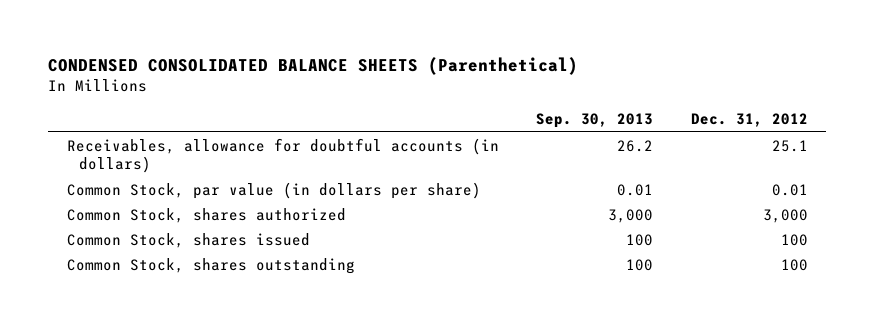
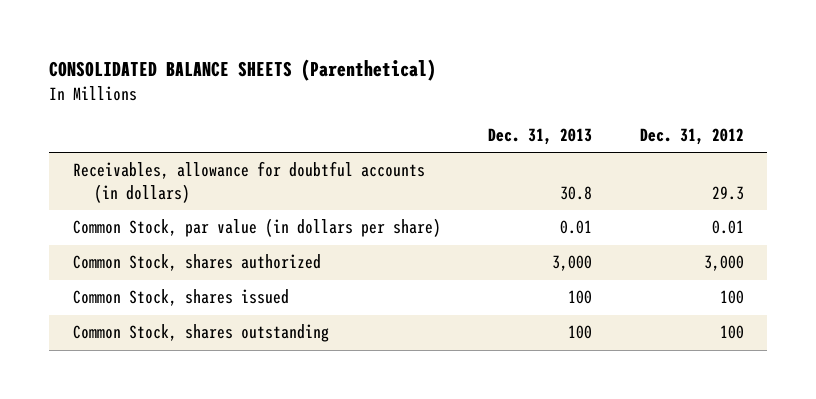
- CONDENSED CONSOLIDATED BALANCE SHEETS (Parenthetical)
+ CONSOLIDATED BALANCE SHEETS (Parenthetical)
- | Sep. 30, 2013 | Dec. 31, 2012
+ | Dec. 31, 2013 | Dec. 31, 2012
- Receivables, allowance for doubtful accounts (in dollars) | 26.2 | 25.1
+ Receivables, allowance for doubtful accounts (in dollars) | 30.8 | 29.3

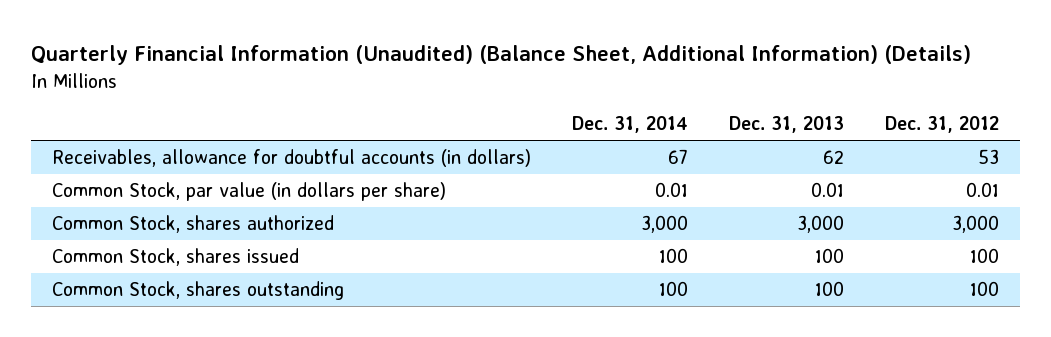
- CONSOLIDATED BALANCE SHEETS (Parenthetical)
+ Quarterly Financial Information (Unaudited) (Balance Sheet, Additional Information) (Details)
- | Dec. 31, 2013 | Dec. 31, 2012
+ | Dec. 31, 2014 | Dec. 31, 2013 | Dec. 31, 2012
- Receivables, allowance for doubtful accounts (in dollars) | 30.8 | 29.3
+ Receivables, allowance for doubtful accounts (in dollars) | 67 | 62 | 53

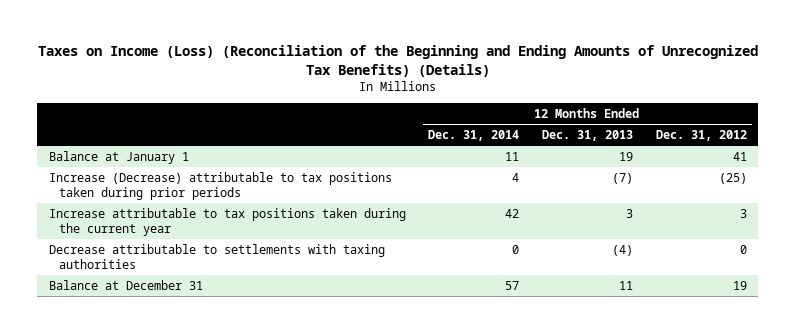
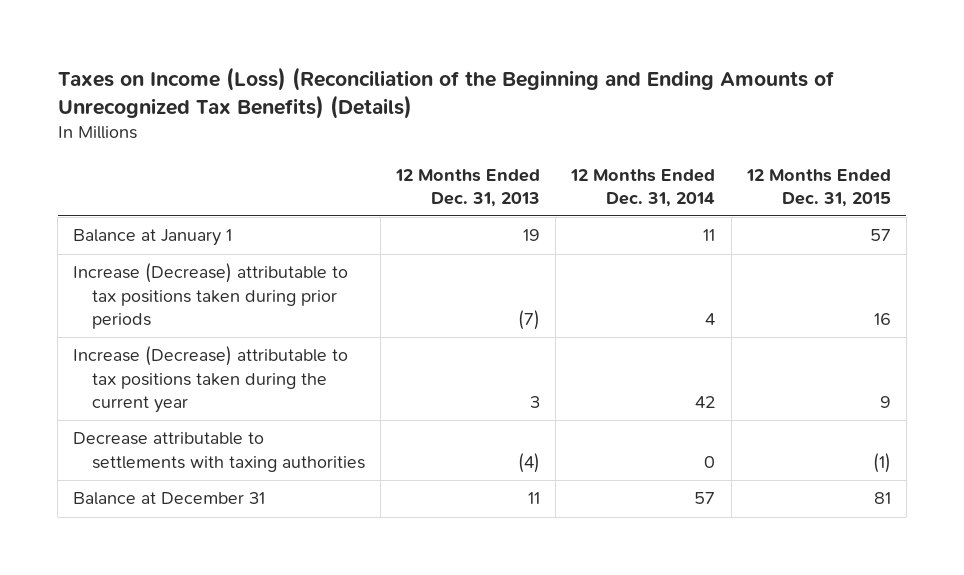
- | 12 Months Ended Dec. 31, 2014 | 12 Months Ended Dec. 31, 2013 | 12 Months Ended Dec. 31, 2012
+ | 12 Months Ended Dec. 31, 2013 | 12 Months Ended Dec. 31, 2014 | 12 Months Ended Dec. 31, 2015
- Increase attributable to tax positions taken during the current year | 42 | 3 | 3
+ Increase (Decrease) attributable to tax positions taken during the current year | 3 | 42 | 9

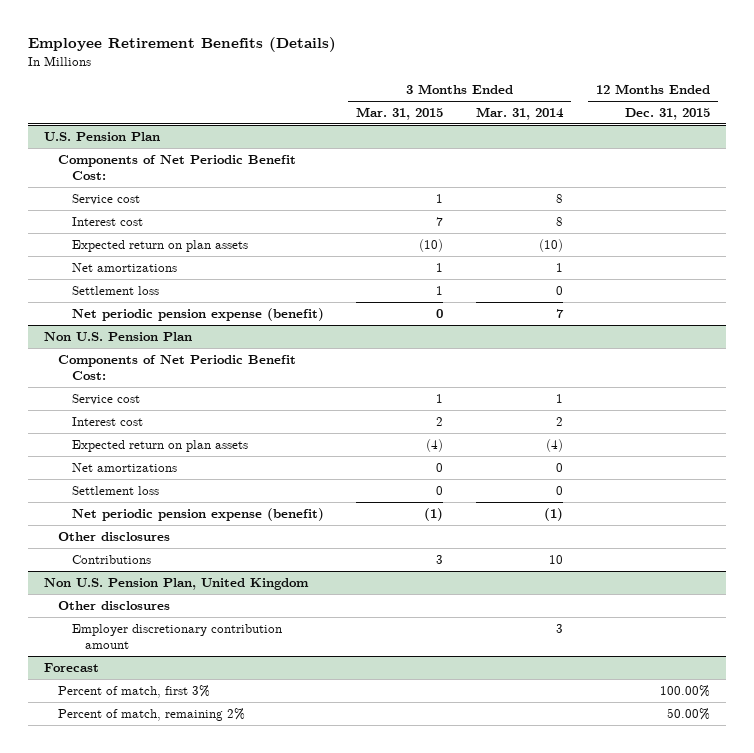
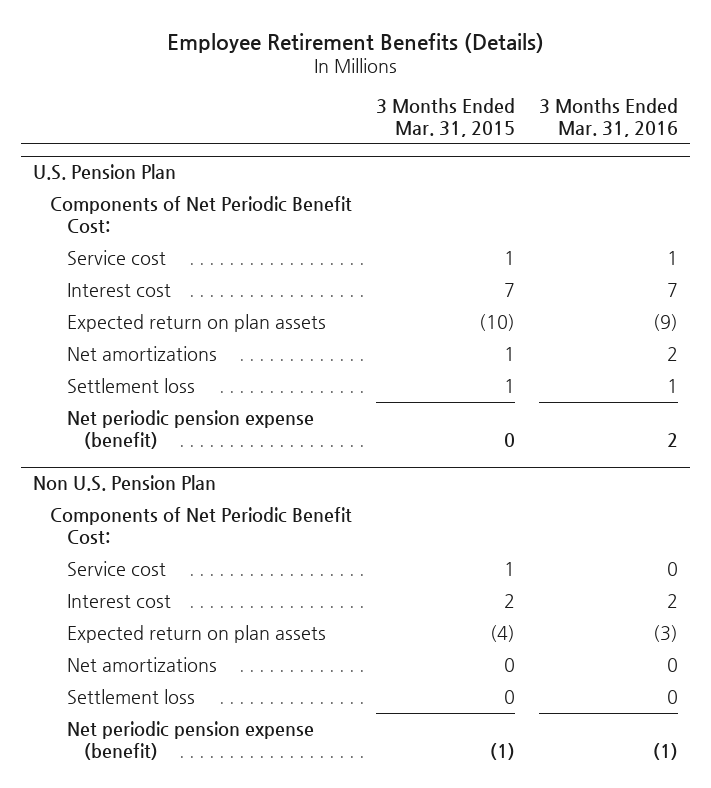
- | 3 Months Ended Mar. 31, 2015 | 3 Months Ended Mar. 31, 2014 | 12 Months Ended Dec. 31, 2015
+ | 3 Months Ended Mar. 31, 2015 | 3 Months Ended Mar. 31, 2016
@ Non U.S. Pension Plan
- Other disclosures
- Contributions | 3 | 10 |
- Non U.S. Pension Plan, United Kingdom
- Other disclosures
- Employer discretionary contribution amount | | 3 |
- Forecast
- Percent of match, first 3% | | | 100.00%
- Percent of match, remaining 2% | | | 50.00%

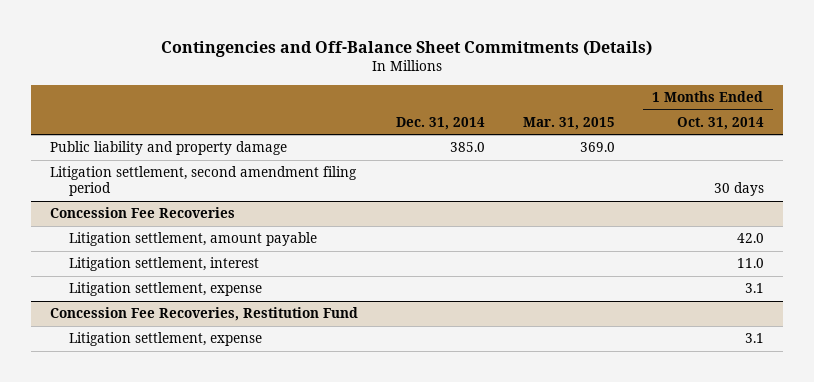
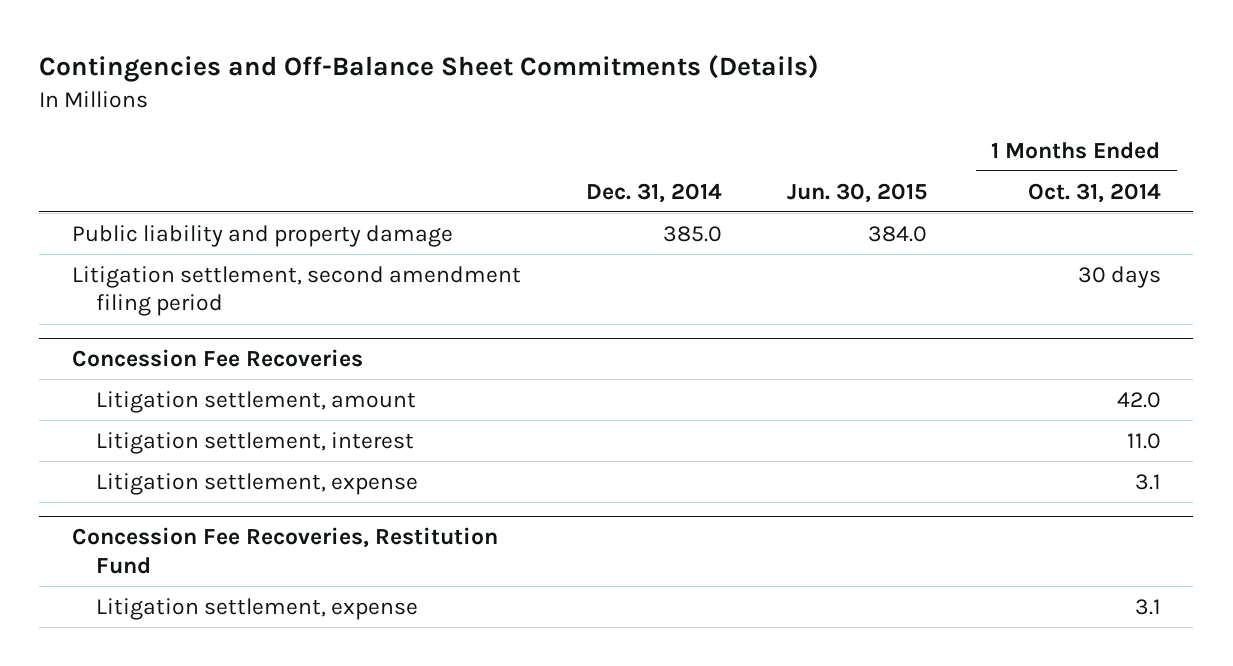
- | Dec. 31, 2014 | Mar. 31, 2015 | 1 Months Ended Oct. 31, 2014
+ | Dec. 31, 2014 | Jun. 30, 2015 | 1 Months Ended Oct. 31, 2014
@ Concession Fee Recoveries
- Litigation settlement, amount payable | | | 42.0
+ Litigation settlement, amount | | | 42.0

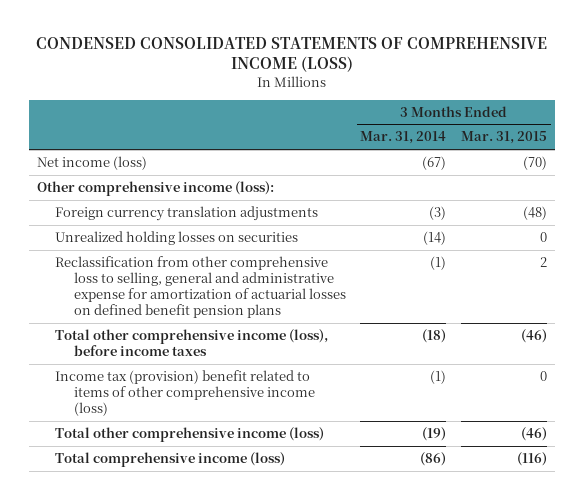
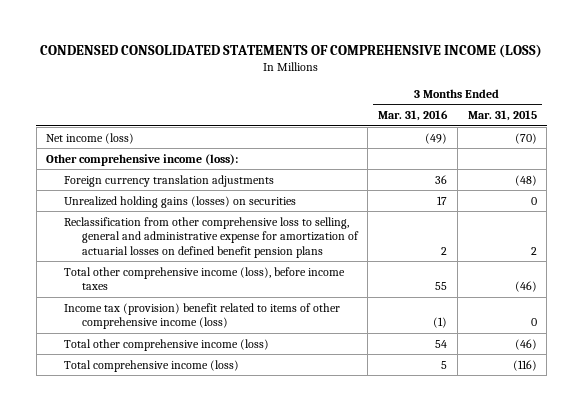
- | 3 Months Ended Mar. 31, 2014 | 3 Months Ended Mar. 31, 2015
+ | 3 Months Ended Mar. 31, 2016 | 3 Months Ended Mar. 31, 2015
- Unrealized holding losses on securities | (14) | 0
+ Unrealized holding gains (losses) on securities | 17 | 0

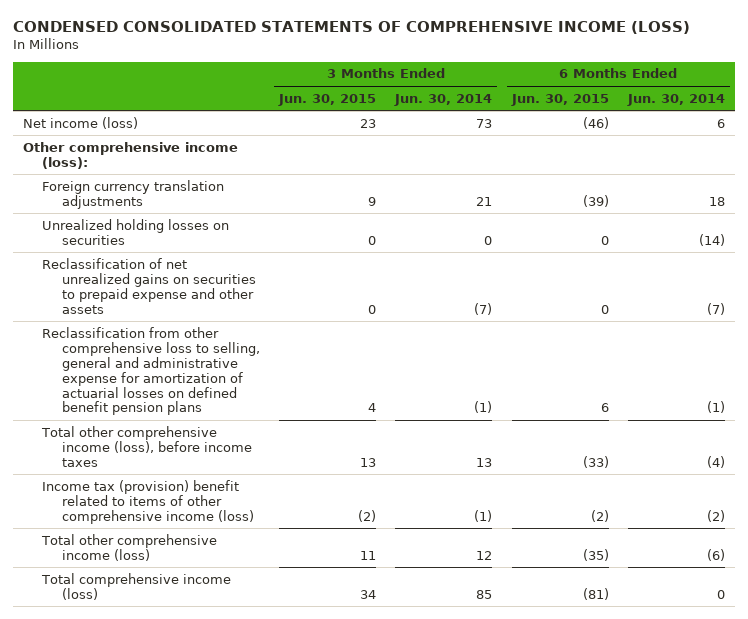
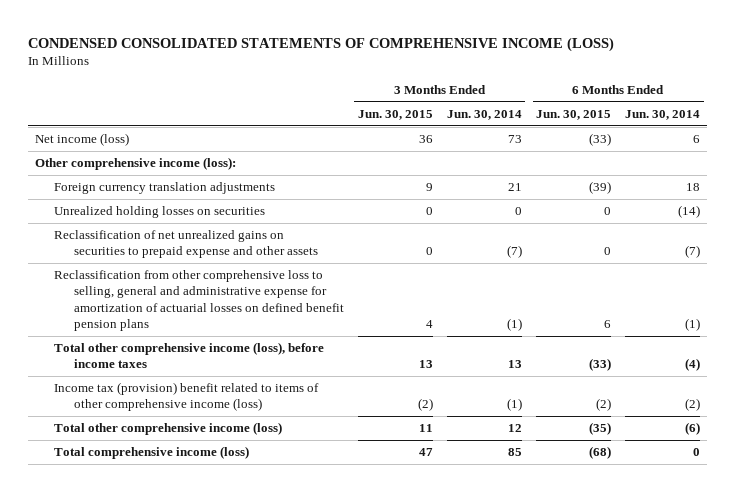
- Net income (loss) | 23 | 73 | (46) | 6
+ Net income (loss) | 36 | 73 | (33) | 6
- Total comprehensive income (loss) | 34 | 85 | (81) | 0
+ Total comprehensive income (loss) | 47 | 85 | (68) | 0

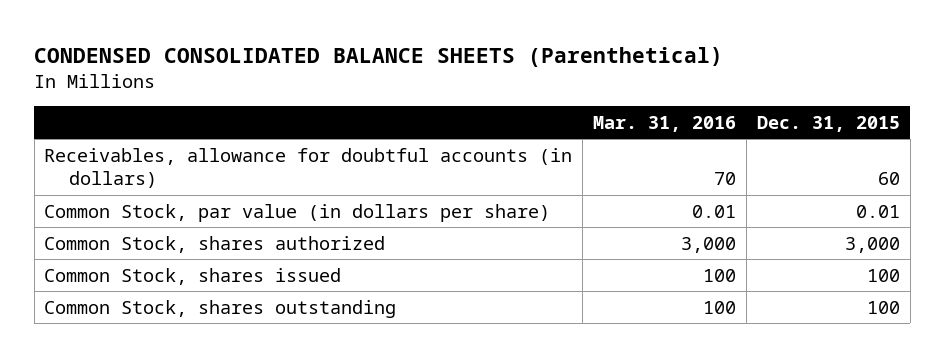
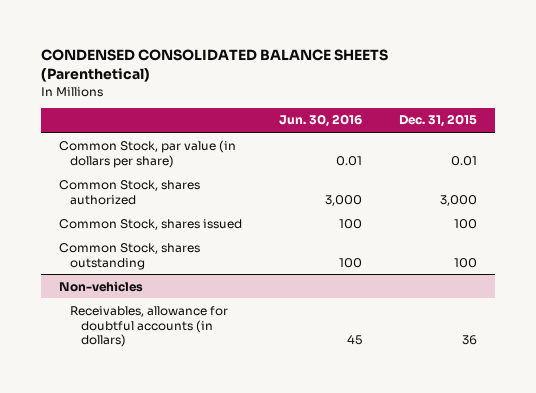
- | Mar. 31, 2016 | Dec. 31, 2015
+ | Jun. 30, 2016 | Dec. 31, 2015
- Receivables, allowance for doubtful accounts (in dollars) | 70 | 60
+ Non-vehicles
+ Receivables, allowance for doubtful accounts (in dollars) | 45 | 36

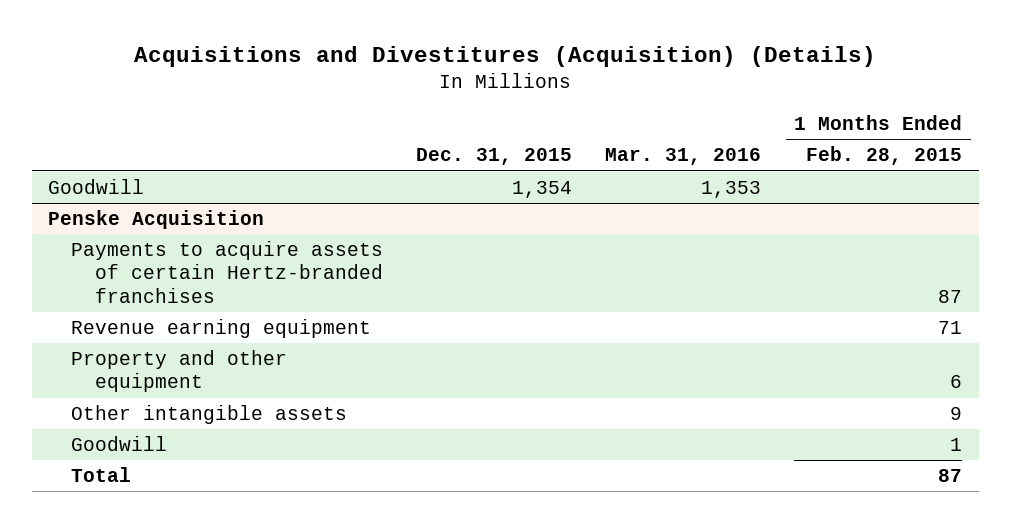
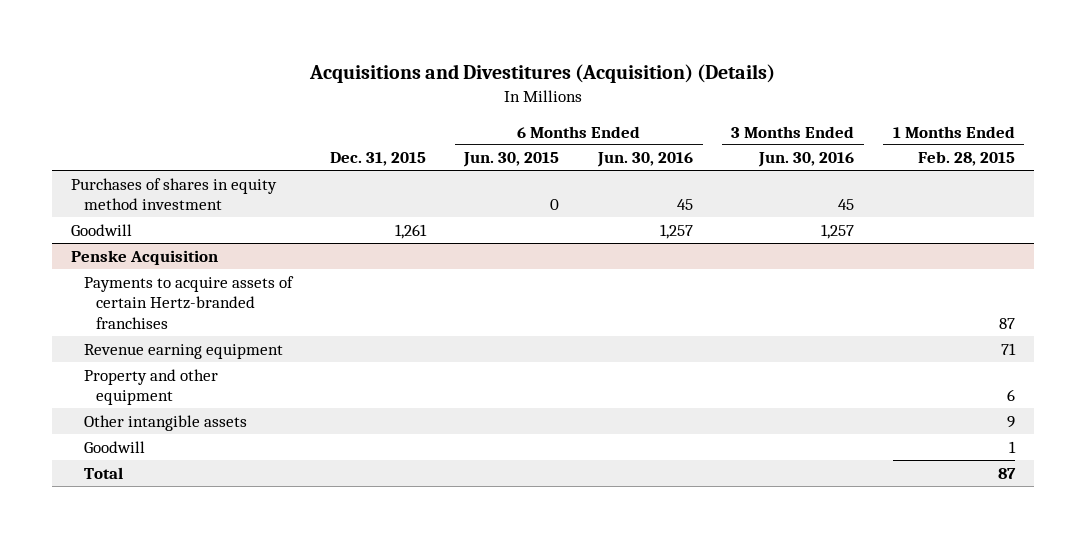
- | Dec. 31, 2015 | Mar. 31, 2016 | 1 Months Ended Feb. 28, 2015
+ | Dec. 31, 2015 | 6 Months Ended Jun. 30, 2015 | 6 Months Ended Jun. 30, 2016 | 3 Months Ended Jun. 30, 2016 | 1 Months Ended Feb. 28, 2015
- Goodwill | 1,354 | 1,353 |
+ Purchases of shares in equity method investment | | 0 | 45 | 45 |
+ Goodwill | 1,261 | | 1,257 | 1,257 |

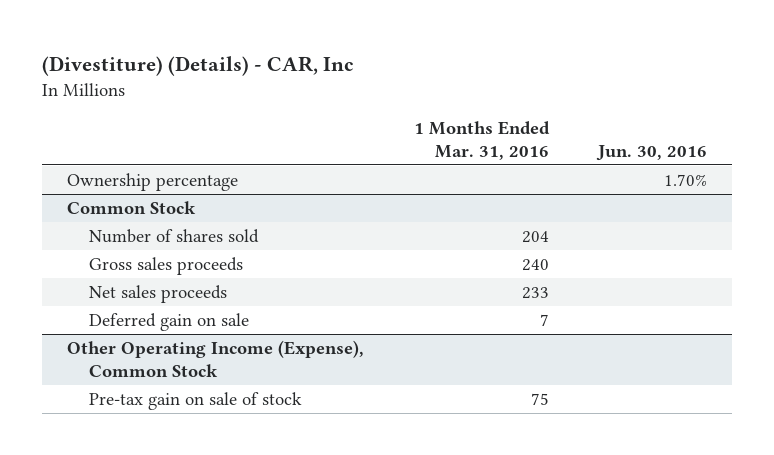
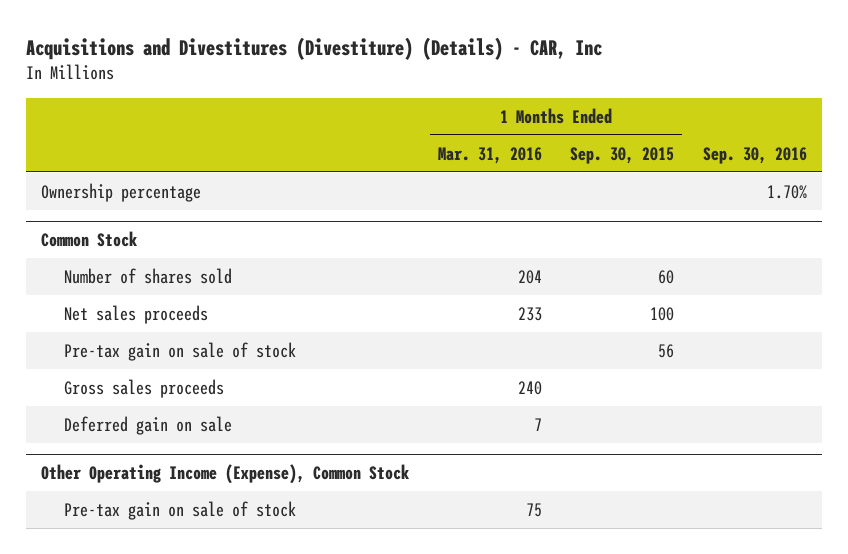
- (Divestiture) (Details) - CAR, Inc
+ Acquisitions and Divestitures (Divestiture) (Details) - CAR, Inc
- | 1 Months Ended Mar. 31, 2016 | Jun. 30, 2016
+ | 1 Months Ended Mar. 31, 2016 | 1 Months Ended Sep. 30, 2015 | Sep. 30, 2016
@ Common Stock
+ Pre-tax gain on sale of stock | | 56 |
moved down: Gross sales proceeds | 240 | |

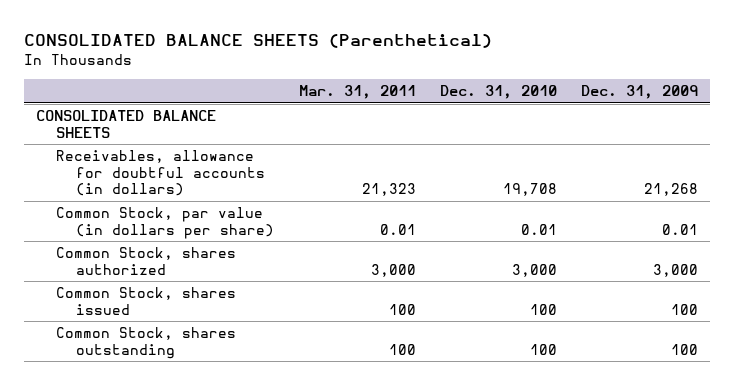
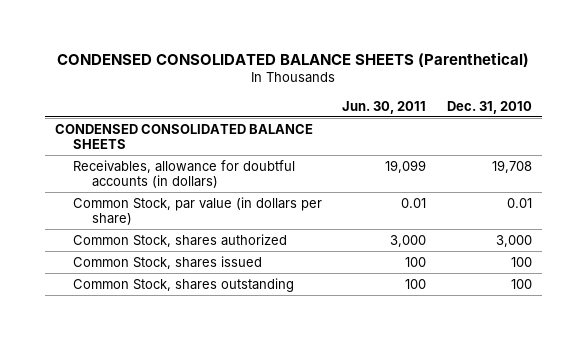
- CONSOLIDATED BALANCE SHEETS (Parenthetical)
+ CONDENSED CONSOLIDATED BALANCE SHEETS (Parenthetical)
- | Mar. 31, 2011 | Dec. 31, 2010 | Dec. 31, 2009
+ | Jun. 30, 2011 | Dec. 31, 2010
- CONSOLIDATED BALANCE SHEETS
+ CONDENSED CONSOLIDATED BALANCE SHEETS

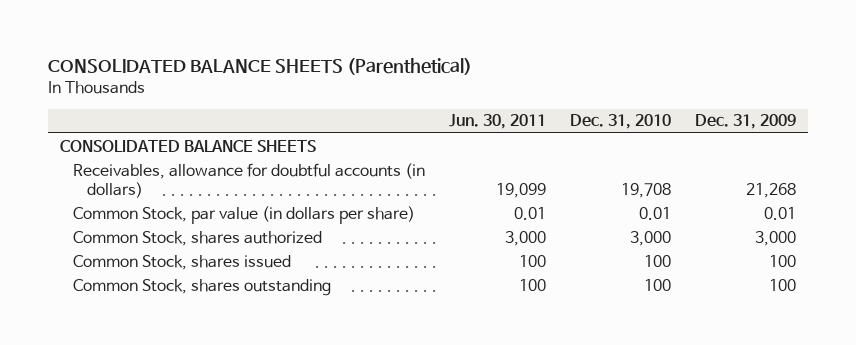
- CONDENSED CONSOLIDATED BALANCE SHEETS (Parenthetical)
+ CONSOLIDATED BALANCE SHEETS (Parenthetical)
- | Jun. 30, 2011 | Dec. 31, 2010
+ | Jun. 30, 2011 | Dec. 31, 2010 | Dec. 31, 2009
- CONDENSED CONSOLIDATED BALANCE SHEETS
+ CONSOLIDATED BALANCE SHEETS

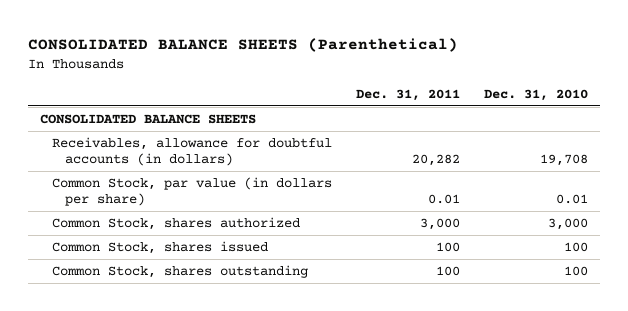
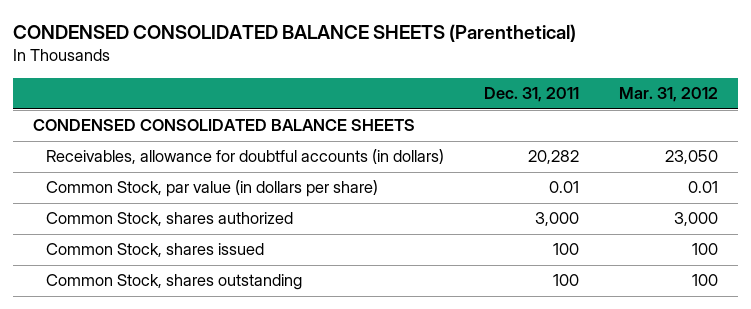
- CONSOLIDATED BALANCE SHEETS (Parenthetical)
+ CONDENSED CONSOLIDATED BALANCE SHEETS (Parenthetical)
- | Dec. 31, 2011 | Dec. 31, 2010
+ | Dec. 31, 2011 | Mar. 31, 2012
- CONSOLIDATED BALANCE SHEETS
+ CONDENSED CONSOLIDATED BALANCE SHEETS

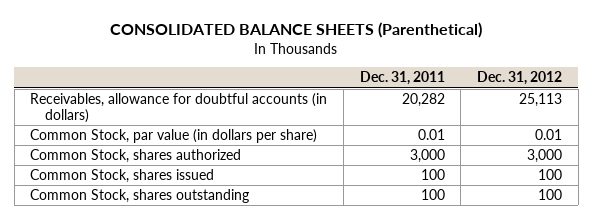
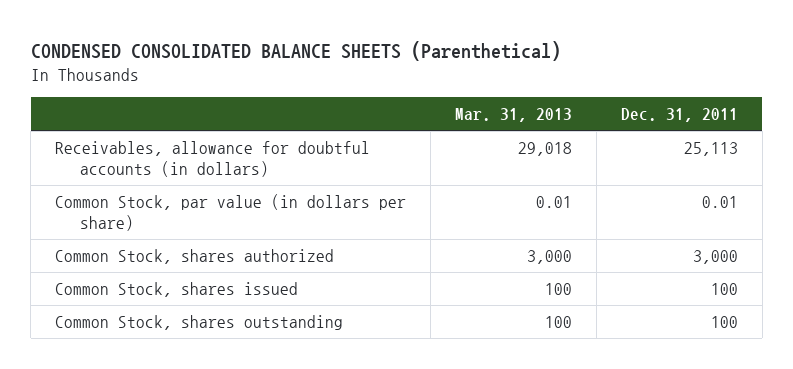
- CONSOLIDATED BALANCE SHEETS (Parenthetical)
+ CONDENSED CONSOLIDATED BALANCE SHEETS (Parenthetical)
- | Dec. 31, 2011 | Dec. 31, 2012
+ | Mar. 31, 2013 | Dec. 31, 2011
- Receivables, allowance for doubtful accounts (in dollars) | 20,282 | 25,113
+ Receivables, allowance for doubtful accounts (in dollars) | 29,018 | 25,113

